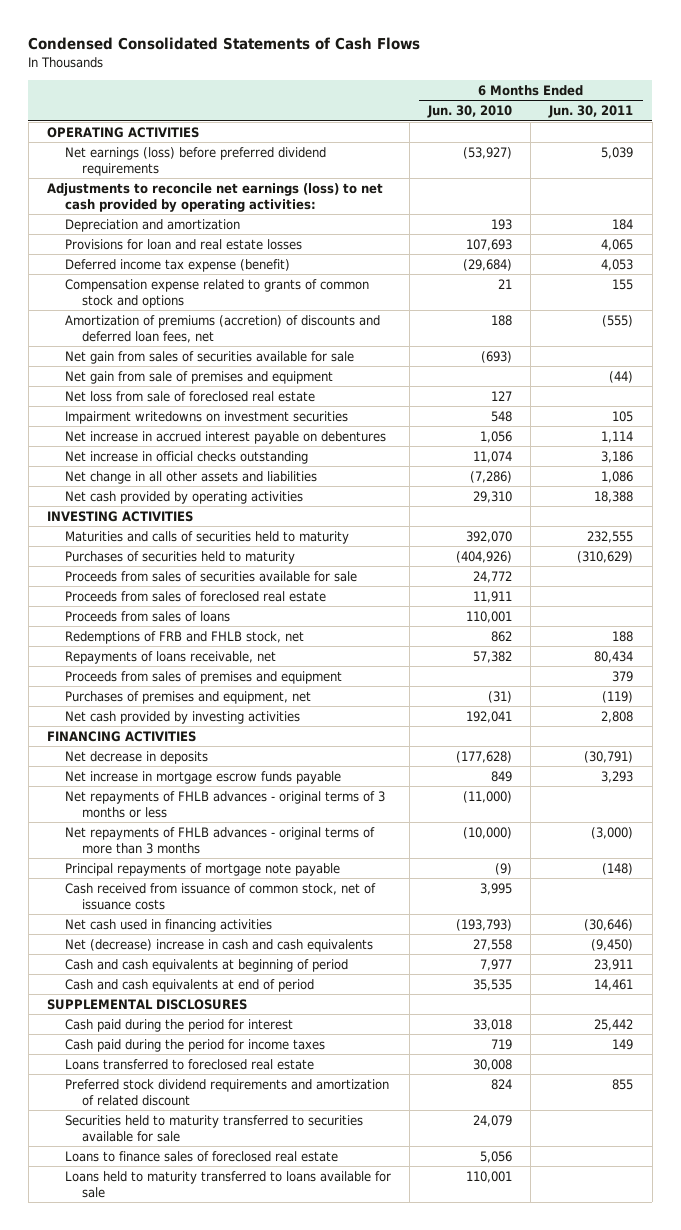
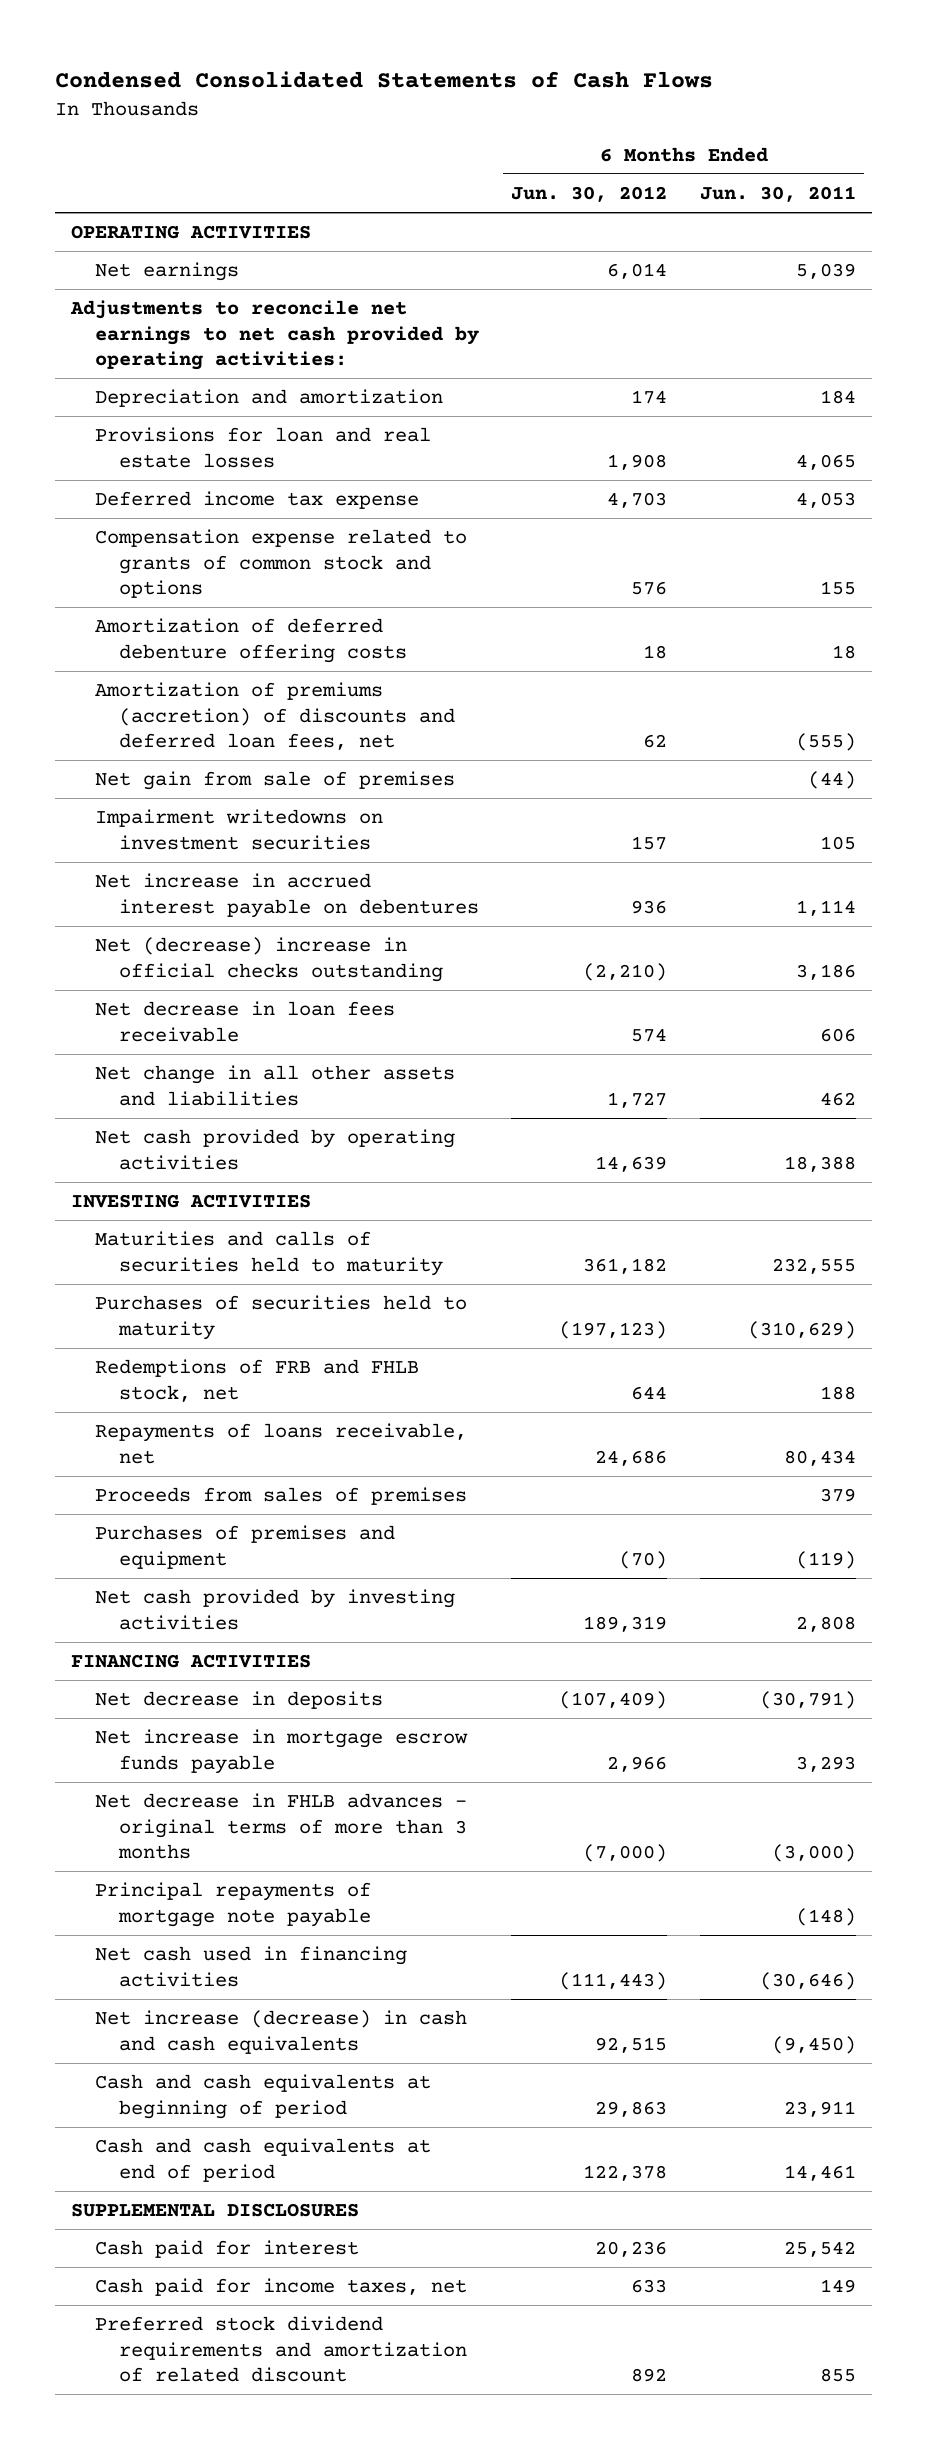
- | 6 Months Ended Jun. 30, 2010 | 6 Months Ended Jun. 30, 2011
+ | 6 Months Ended Jun. 30, 2012 | 6 Months Ended Jun. 30, 2011
- Net earnings (loss) before preferred dividend requirements | (53,927) | 5,039
- Adjustments to reconcile net earnings (loss) to net cash provided by operating activities:
+ Net earnings | 6,014 | 5,039
+ Adjustments to reconcile net earnings to net cash provided by operating activities:
- Deferred income tax expense (benefit) | (29,684) | 4,053
+ Deferred income tax expense | 4,703 | 4,053
+ Amortization of deferred debenture offering costs | 18 | 18
- Net gain from sales of securities available for sale | (693) |
- Net gain from sale of premises and equipment | | (44)
- Net loss from sale of foreclosed real estate | 127 |
+ Net gain from sale of premises | | (44)
- Net increase in official checks outstanding | 11,074 | 3,186
- Net change in all other assets and liabilities | (7,286) | 1,086
+ Net (decrease) increase in official checks outstanding | (2,210) | 3,186
+ Net decrease in loan fees receivable | 574 | 606
+ Net change in all other assets and liabilities | 1,727 | 462
- Proceeds from sales of securities available for sale | 24,772 |
- Proceeds from sales of foreclosed real estate | 11,911 |
- Proceeds from sales of loans | 110,001 |
- Proceeds from sales of premises and equipment | | 379
- Purchases of premises and equipment, net | (31) | (119)
+ Proceeds from sales of premises | | 379
+ Purchases of premises and equipment | (70) | (119)
- Net repayments of FHLB advances - original terms of 3 months or less | (11,000) |
- Net repayments of FHLB advances - original terms of more than 3 months | (10,000) | (3,000)
+ Net decrease in FHLB advances - original terms of more than 3 months | (7,000) | (3,000)
- Cash received from issuance of common stock, net of issuance costs | 3,995 |
- Net (decrease) increase in cash and cash equivalents | 27,558 | (9,450)
+ Net increase (decrease) in cash and cash equivalents | 92,515 | (9,450)
- Cash paid during the period for interest | 33,018 | 25,442
- Cash paid during the period for income taxes | 719 | 149
- Loans transferred to foreclosed real estate | 30,008 |
+ Cash paid for interest | 20,236 | 25,542
+ Cash paid for income taxes, net | 633 | 149
- Securities held to maturity transferred to securities available for sale | 24,079 |
- Loans to finance sales of foreclosed real estate | 5,056 |
- Loans held to maturity transferred to loans available for sale | 110,001 |

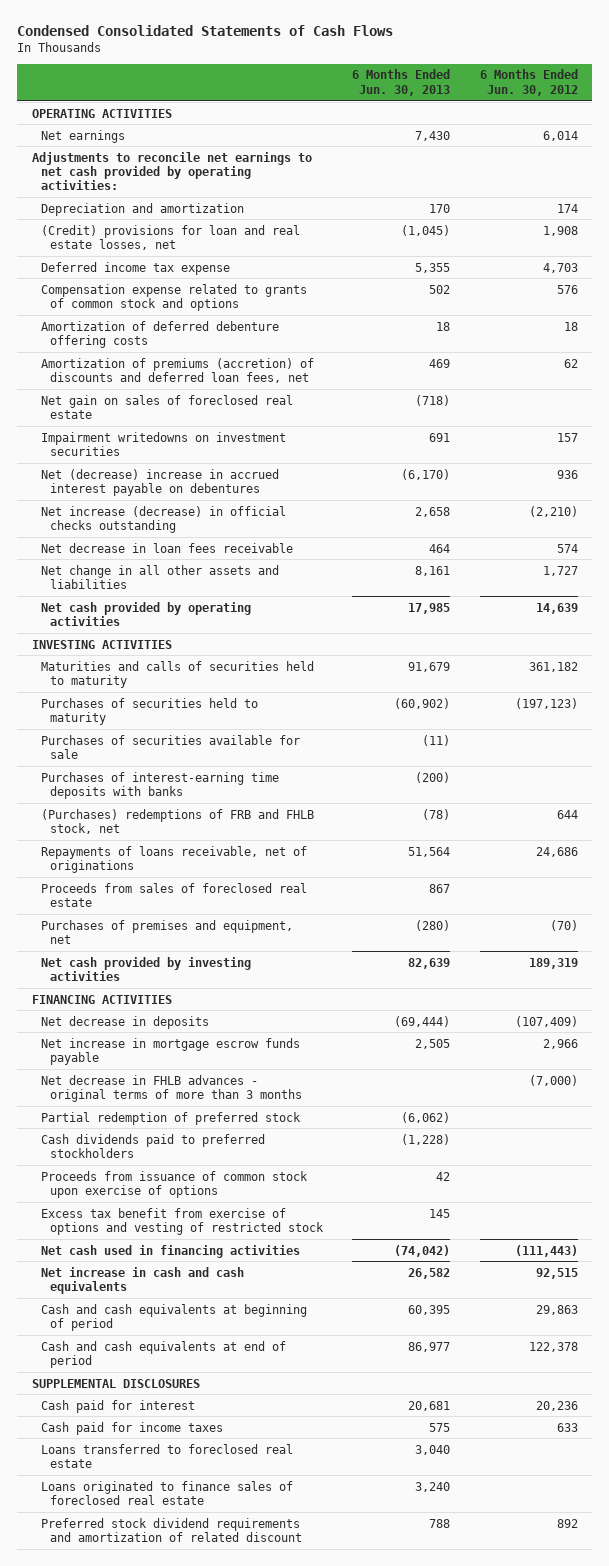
- | 6 Months Ended Jun. 30, 2012 | 6 Months Ended Jun. 30, 2011
+ | 6 Months Ended Jun. 30, 2013 | 6 Months Ended Jun. 30, 2012
- Provisions for loan and real estate losses | 1,908 | 4,065
+ (Credit) provisions for loan and real estate losses, net | (1,045) | 1,908
- Net gain from sale of premises | | (44)
+ Net gain on sales of foreclosed real estate | (718) |
- Net increase in accrued interest payable on debentures | 936 | 1,114
- Net (decrease) increase in official checks outstanding | (2,210) | 3,186
+ Net (decrease) increase in accrued interest payable on debentures | (6,170) | 936
+ Net increase (decrease) in official checks outstanding | 2,658 | (2,210)
- Redemptions of FRB and FHLB stock, net | 644 | 188
- Repayments of loans receivable, net | 24,686 | 80,434
- Proceeds from sales of premises | | 379
- Purchases of premises and equipment | (70) | (119)
+ Purchases of securities available for sale | (11) |
+ Purchases of interest-earning time deposits with banks | (200) |
+ (Purchases) redemptions of FRB and FHLB stock, net | (78) | 644
+ Repayments of loans receivable, net of originations | 51,564 | 24,686
+ Proceeds from sales of foreclosed real estate | 867 |
+ Purchases of premises and equipment, net | (280) | (70)
- Principal repayments of mortgage note payable | | (148)
+ Partial redemption of preferred stock | (6,062) |
+ Cash dividends paid to preferred stockholders | (1,228) |
+ Proceeds from issuance of common stock upon exercise of options | 42 |
+ Excess tax benefit from exercise of options and vesting of restricted stock | 145 |
- Net increase (decrease) in cash and cash equivalents | 92,515 | (9,450)
+ Net increase in cash and cash equivalents | 26,582 | 92,515
- Cash paid for income taxes, net | 633 | 149
+ Cash paid for income taxes | 575 | 633
+ Loans transferred to foreclosed real estate | 3,040 |
+ Loans originated to finance sales of foreclosed real estate | 3,240 |

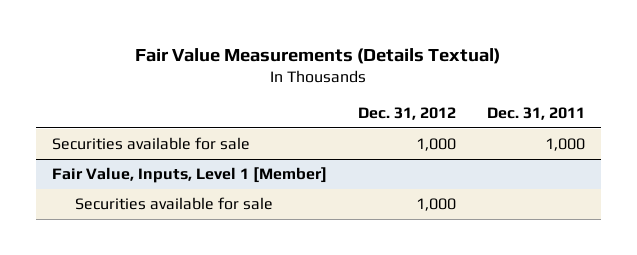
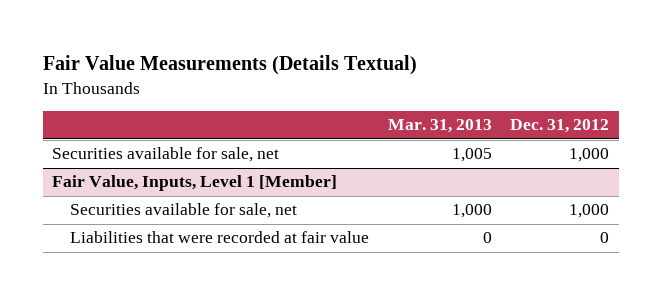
- | Dec. 31, 2012 | Dec. 31, 2011
+ | Mar. 31, 2013 | Dec. 31, 2012
- Securities available for sale | 1,000 | 1,000
+ Securities available for sale, net | 1,005 | 1,000
@ Fair Value, Inputs, Level 1 [Member]
- Securities available for sale | 1,000 |
+ Securities available for sale, net | 1,000 | 1,000
+ Liabilities that were recorded at fair value | 0 | 0

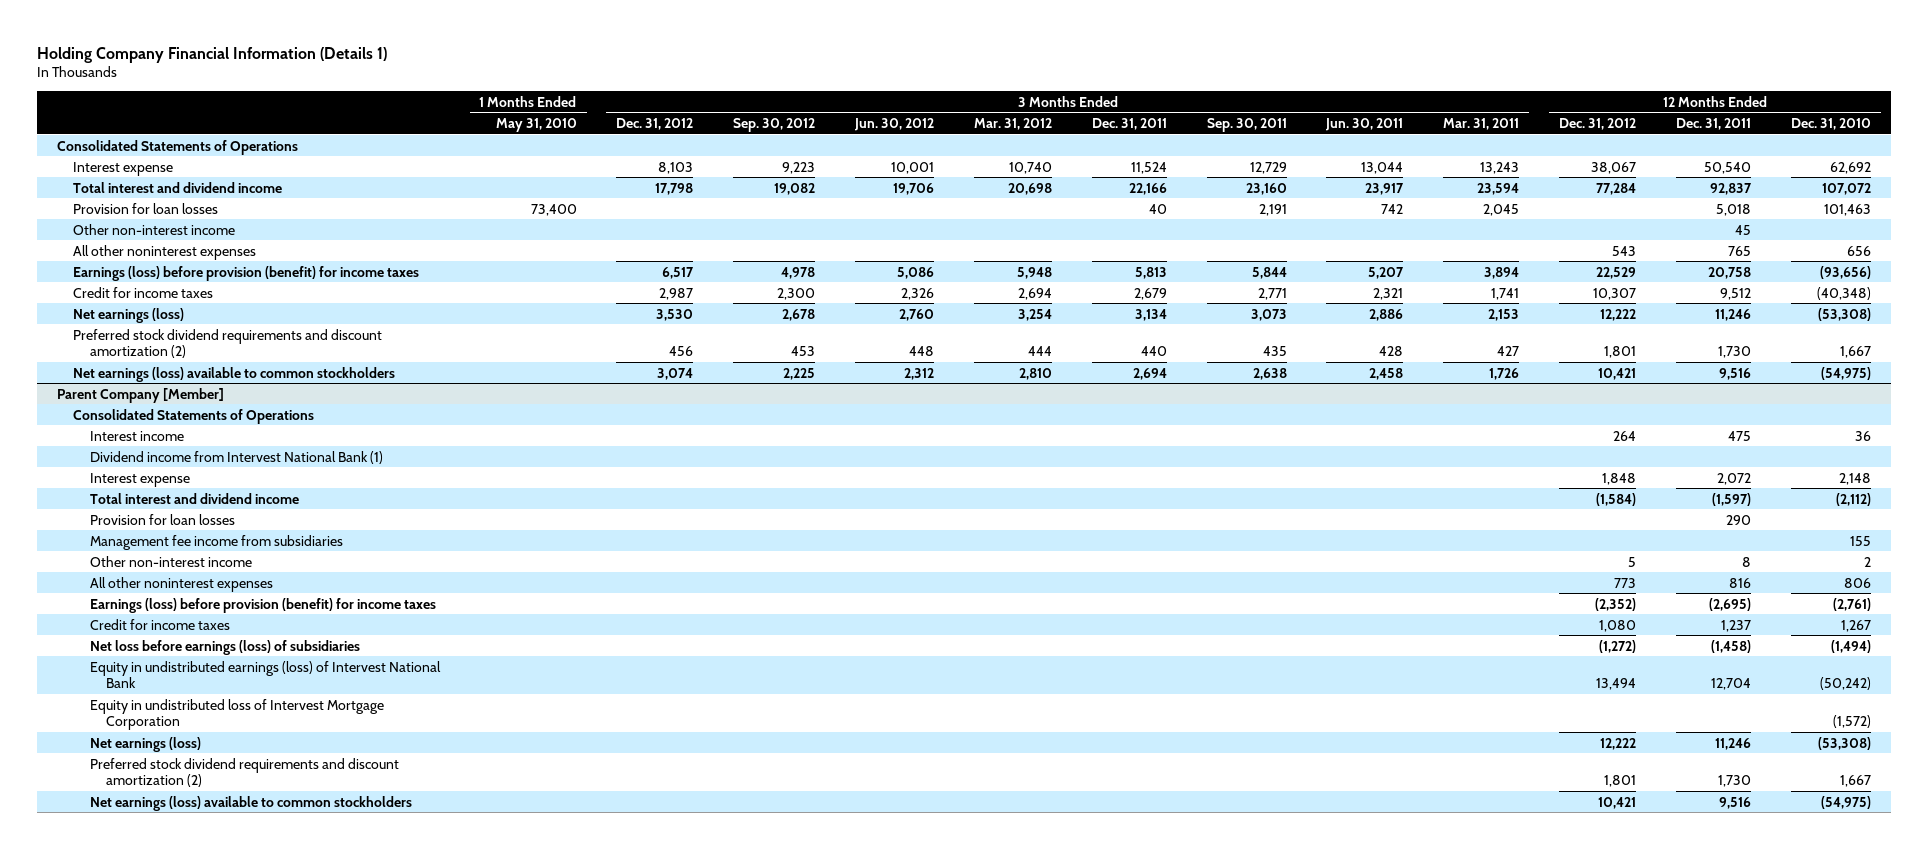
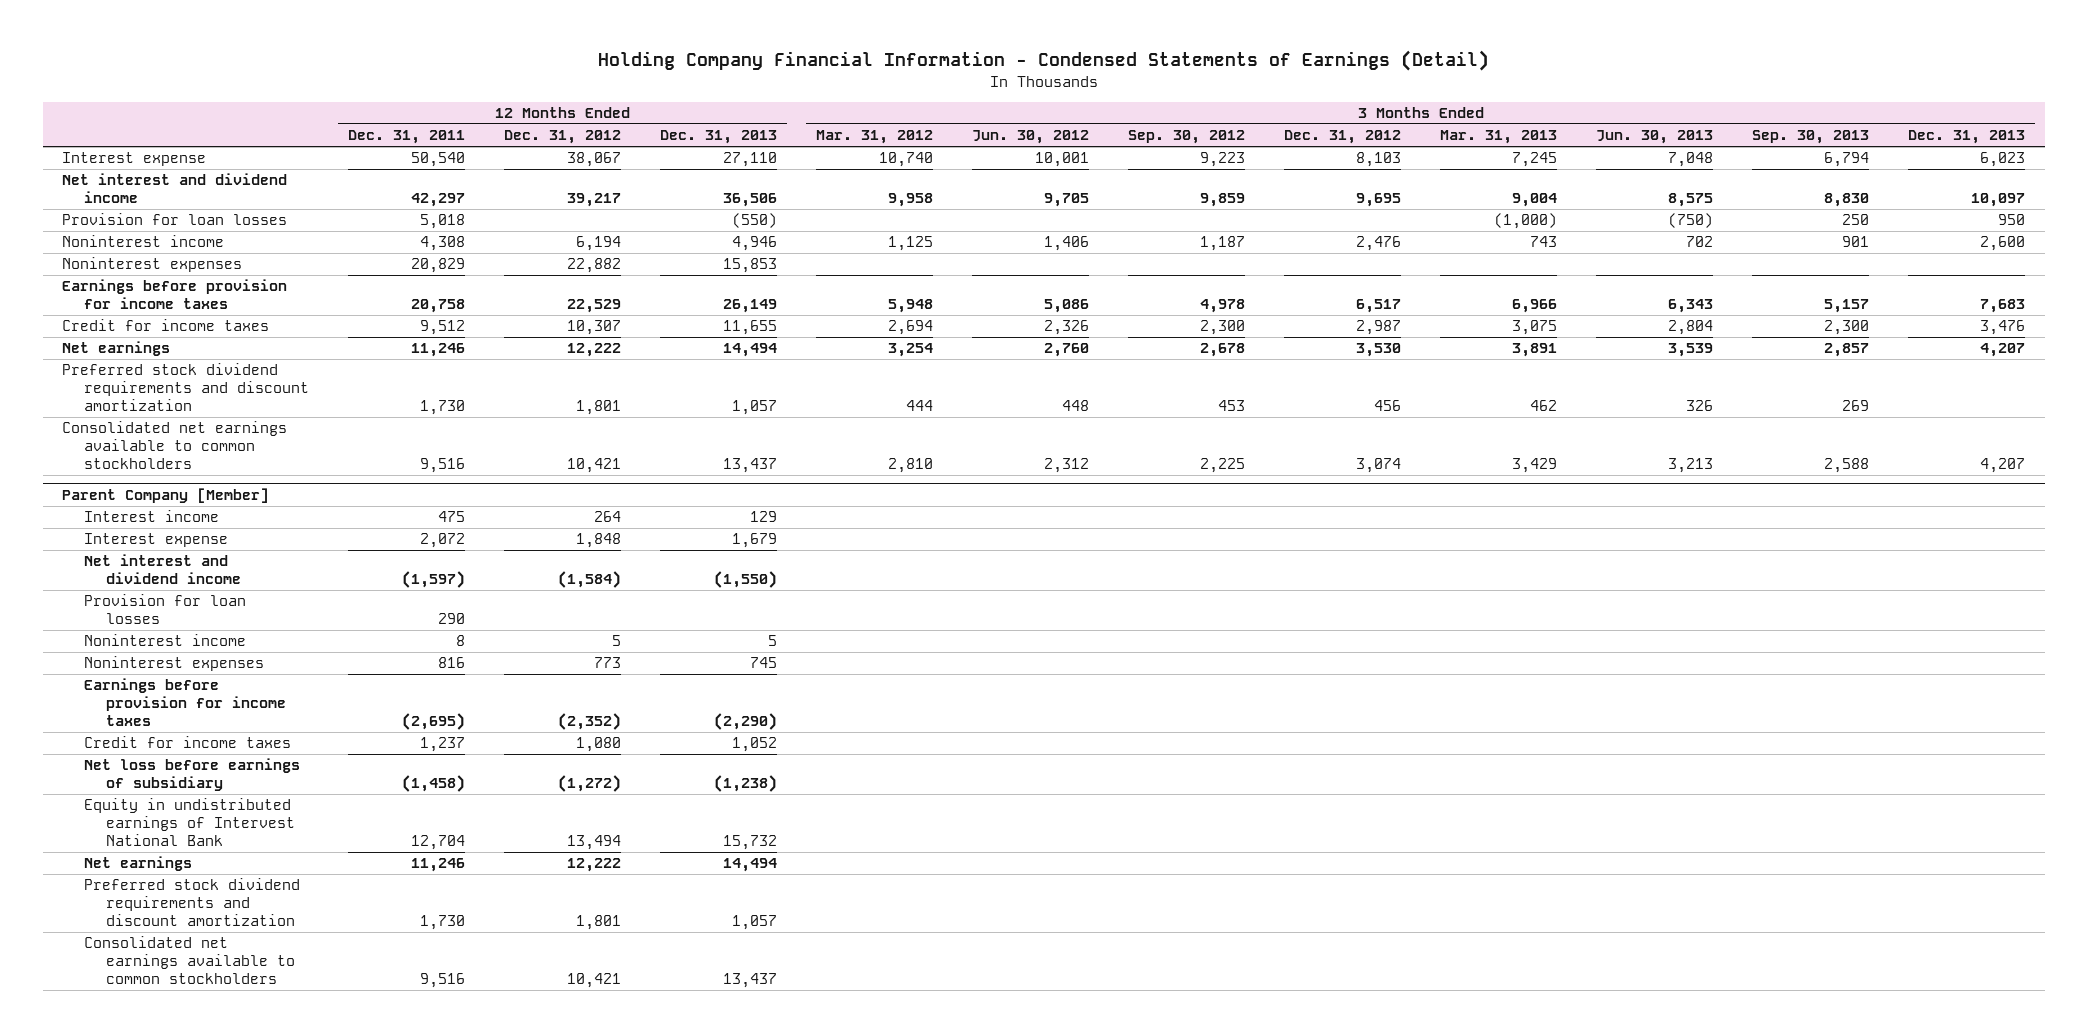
- Holding Company Financial Information (Details 1)
+ Holding Company Financial Information - Condensed Statements of Earnings (Detail)
- | 1 Months Ended May 31, 2010 | 3 Months Ended Dec. 31, 2012 | 3 Months Ended Sep. 30, 2012 | 3 Months Ended Jun. 30, 2012 | 3 Months Ended Mar. 31, 2012 | 3 Months Ended Dec. 31, 2011 | 3 Months Ended Sep. 30, 2011 | 3 Months Ended Jun. 30, 2011 | 3 Months Ended Mar. 31, 2011 | 12 Months Ended Dec. 31, 2012 | 12 Months Ended Dec. 31, 2011 | 12 Months Ended Dec. 31, 2010
+ | 12 Months Ended Dec. 31, 2011 | 12 Months Ended Dec. 31, 2012 | 12 Months Ended Dec. 31, 2013 | 3 Months Ended Mar. 31, 2012 | 3 Months Ended Jun. 30, 2012 | 3 Months Ended Sep. 30, 2012 | 3 Months Ended Dec. 31, 2012 | 3 Months Ended Mar. 31, 2013 | 3 Months Ended Jun. 30, 2013 | 3 Months Ended Sep. 30, 2013 | 3 Months Ended Dec. 31, 2013
- Consolidated Statements of Operations
- Total interest and dividend income | | 17,798 | 19,082 | 19,706 | 20,698 | 22,166 | 23,160 | 23,917 | 23,594 | 77,284 | 92,837 | 107,072
+ Net interest and dividend income | 42,297 | 39,217 | 36,506 | 9,958 | 9,705 | 9,859 | 9,695 | 9,004 | 8,575 | 8,830 | 10,097
- Other non-interest income | | | | | | | | | | | 45 |
- All other noninterest expenses | | | | | | | | | | 543 | 765 | 656
- Earnings (loss) before provision (benefit) for income taxes | | 6,517 | 4,978 | 5,086 | 5,948 | 5,813 | 5,844 | 5,207 | 3,894 | 22,529 | 20,758 | (93,656)
+ Noninterest income | 4,308 | 6,194 | 4,946 | 1,125 | 1,406 | 1,187 | 2,476 | 743 | 702 | 901 | 2,600
+ Noninterest expenses | 20,829 | 22,882 | 15,853 | | | | | | | |
+ Earnings before provision for income taxes | 20,758 | 22,529 | 26,149 | 5,948 | 5,086 | 4,978 | 6,517 | 6,966 | 6,343 | 5,157 | 7,683
- Net earnings (loss) | | 3,530 | 2,678 | 2,760 | 3,254 | 3,134 | 3,073 | 2,886 | 2,153 | 12,222 | 11,246 | (53,308)
- Preferred stock dividend requirements and discount amortization (2) | | 456 | 453 | 448 | 444 | 440 | 435 | 428 | 427 | 1,801 | 1,730 | 1,667
- Net earnings (loss) available to common stockholders | | 3,074 | 2,225 | 2,312 | 2,810 | 2,694 | 2,638 | 2,458 | 1,726 | 10,421 | 9,516 | (54,975)
+ Net earnings | 11,246 | 12,222 | 14,494 | 3,254 | 2,760 | 2,678 | 3,530 | 3,891 | 3,539 | 2,857 | 4,207
+ Preferred stock dividend requirements and discount amortization | 1,730 | 1,801 | 1,057 | 444 | 448 | 453 | 456 | 462 | 326 | 269 |
+ Consolidated net earnings available to common stockholders | 9,516 | 10,421 | 13,437 | 2,810 | 2,312 | 2,225 | 3,074 | 3,429 | 3,213 | 2,588 | 4,207
@ Parent Company [Member]
- Consolidated Statements of Operations
- Dividend income from Intervest National Bank (1)
- Total interest and dividend income | | | | | | | | | | (1,584) | (1,597) | (2,112)
+ Net interest and dividend income | (1,597) | (1,584) | (1,550) | | | | | | | |
- Management fee income from subsidiaries | | | | | | | | | | | | 155
- Other non-interest income | | | | | | | | | | 5 | 8 | 2
- All other noninterest expenses | | | | | | | | | | 773 | 816 | 806
- Earnings (loss) before provision (benefit) for income taxes | | | | | | | | | | (2,352) | (2,695) | (2,761)
+ Noninterest income | 8 | 5 | 5 | | | | | | | |
+ Noninterest expenses | 816 | 773 | 745 | | | | | | | |
+ Earnings before provision for income taxes | (2,695) | (2,352) | (2,290) | | | | | | | |
- Net loss before earnings (loss) of subsidiaries | | | | | | | | | | (1,272) | (1,458) | (1,494)
- Equity in undistributed earnings (loss) of Intervest National Bank | | | | | | | | | | 13,494 | 12,704 | (50,242)
- Equity in undistributed loss of Intervest Mortgage Corporation | | | | | | | | | | | | (1,572)
- Net earnings (loss) | | | | | | | | | | 12,222 | 11,246 | (53,308)
- Preferred stock dividend requirements and discount amortization (2) | | | | | | | | | | 1,801 | 1,730 | 1,667
- Net earnings (loss) available to common stockholders | | | | | | | | | | 10,421 | 9,516 | (54,975)
+ Net loss before earnings of subsidiary | (1,458) | (1,272) | (1,238) | | | | | | | |
+ Equity in undistributed earnings of Intervest National Bank | 12,704 | 13,494 | 15,732 | | | | | | | |
+ Net earnings | 11,246 | 12,222 | 14,494 | | | | | | | |
+ Preferred stock dividend requirements and discount amortization | 1,730 | 1,801 | 1,057 | | | | | | | |
+ Consolidated net earnings available to common stockholders | 9,516 | 10,421 | 13,437 | | | | | | | |

